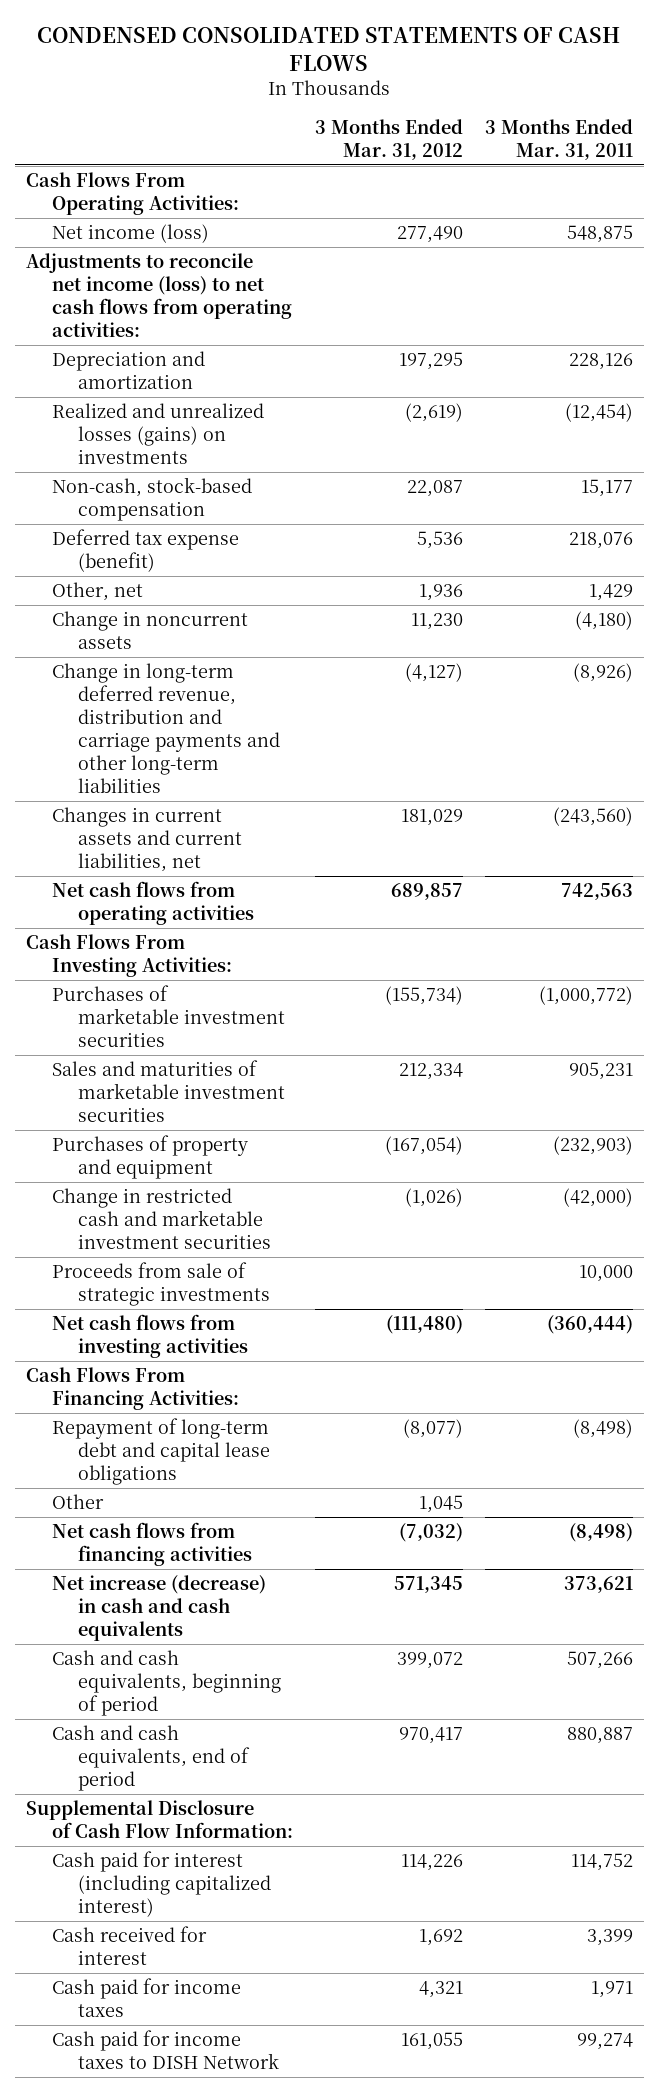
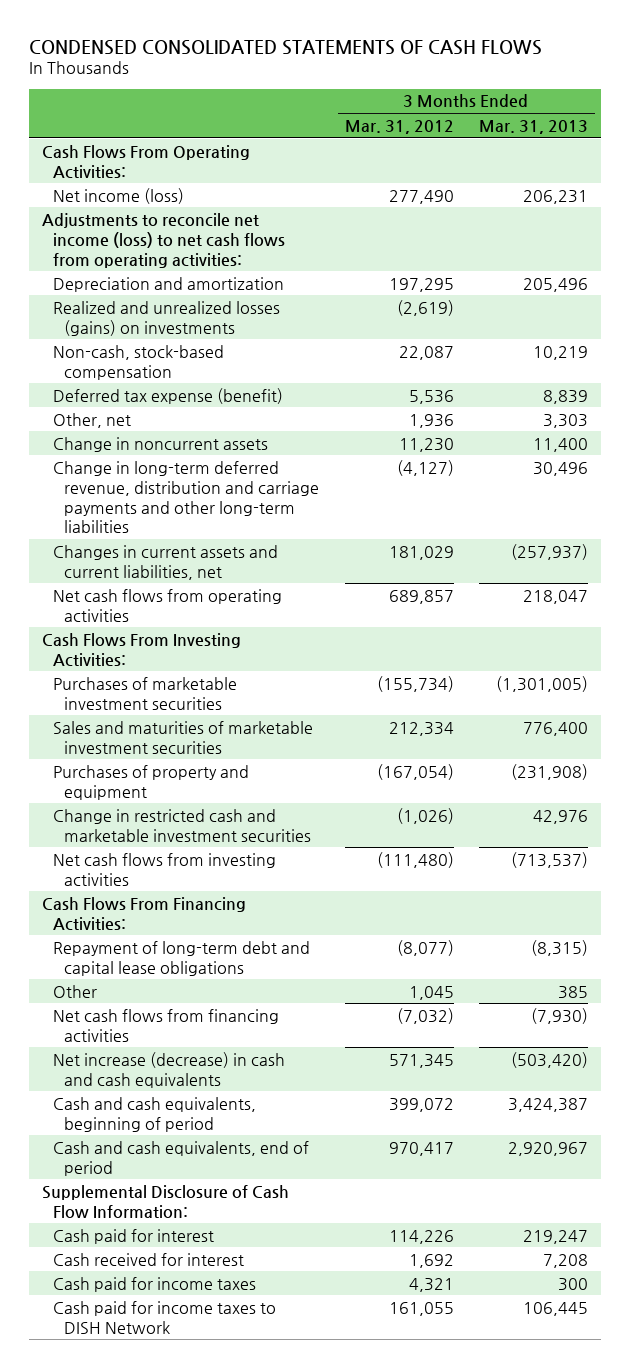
- | 3 Months Ended Mar. 31, 2012 | 3 Months Ended Mar. 31, 2011
+ | 3 Months Ended Mar. 31, 2012 | 3 Months Ended Mar. 31, 2013
- Proceeds from sale of strategic investments | | 10,000
- Cash paid for interest (including capitalized interest) | 114,226 | 114,752
+ Cash paid for interest | 114,226 | 219,247

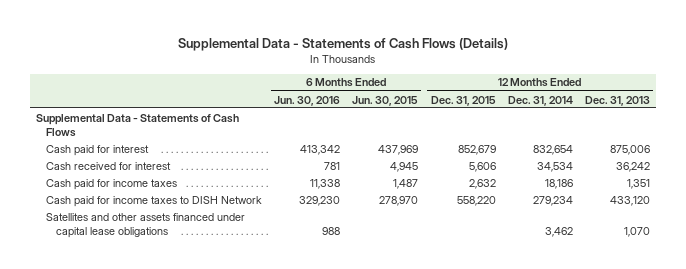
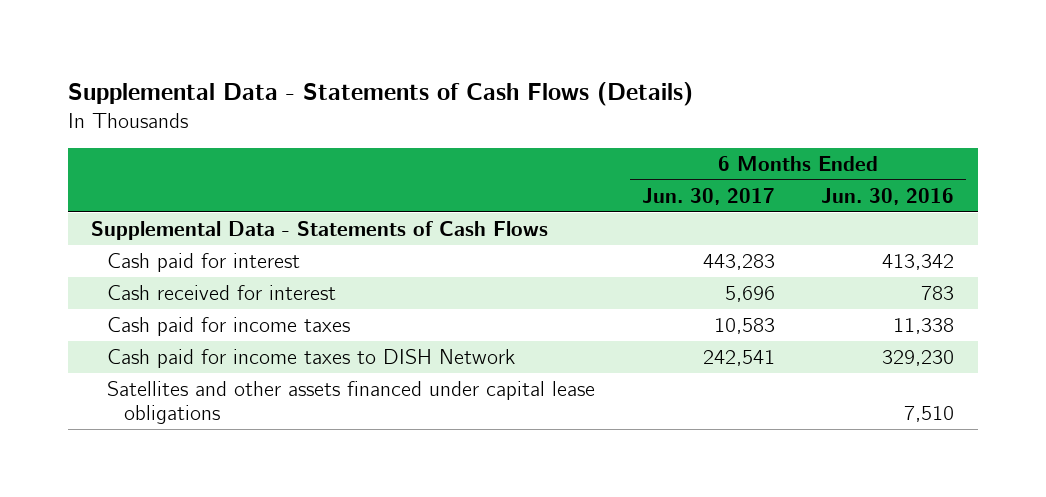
- | 6 Months Ended Jun. 30, 2016 | 6 Months Ended Jun. 30, 2015 | 12 Months Ended Dec. 31, 2015 | 12 Months Ended Dec. 31, 2014 | 12 Months Ended Dec. 31, 2013
+ | 6 Months Ended Jun. 30, 2017 | 6 Months Ended Jun. 30, 2016
- Cash received for interest | 781 | 4,945 | 5,606 | 34,534 | 36,242
+ Cash received for interest | 5,696 | 783
- Satellites and other assets financed under capital lease obligations | 988 | | | 3,462 | 1,070
+ Satellites and other assets financed under capital lease obligations | | 7,510

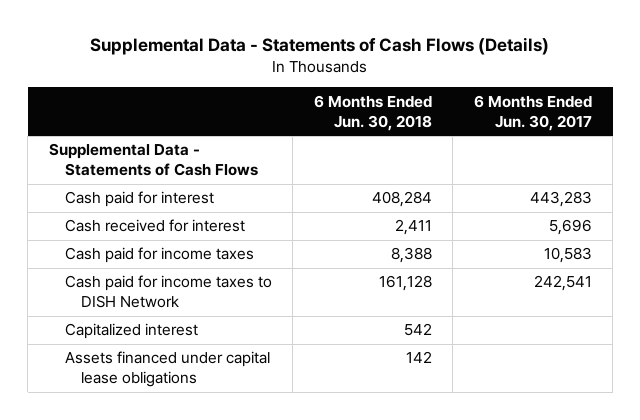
- | 6 Months Ended Jun. 30, 2017 | 6 Months Ended Jun. 30, 2016
+ | 6 Months Ended Jun. 30, 2018 | 6 Months Ended Jun. 30, 2017
- Satellites and other assets financed under capital lease obligations | | 7,510
+ Capitalized interest | 542 |
+ Assets financed under capital lease obligations | 142 |

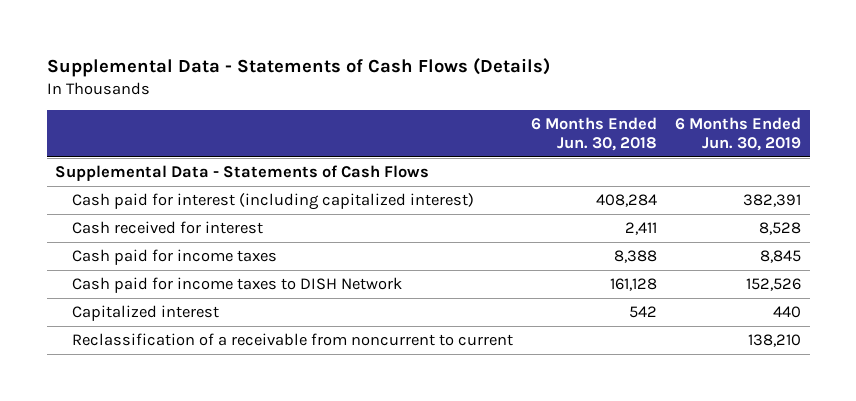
- | 6 Months Ended Jun. 30, 2018 | 6 Months Ended Jun. 30, 2017
+ | 6 Months Ended Jun. 30, 2018 | 6 Months Ended Jun. 30, 2019
- Cash paid for interest | 408,284 | 443,283
+ Cash paid for interest (including capitalized interest) | 408,284 | 382,391
- Assets financed under capital lease obligations | 142 |
+ Reclassification of a receivable from noncurrent to current | | 138,210

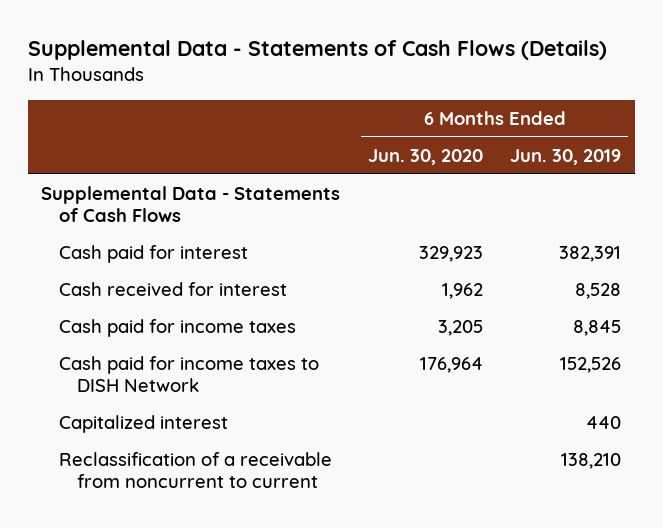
- | 6 Months Ended Jun. 30, 2018 | 6 Months Ended Jun. 30, 2019
+ | 6 Months Ended Jun. 30, 2020 | 6 Months Ended Jun. 30, 2019
- Cash paid for interest (including capitalized interest) | 408,284 | 382,391
+ Cash paid for interest | 329,923 | 382,391

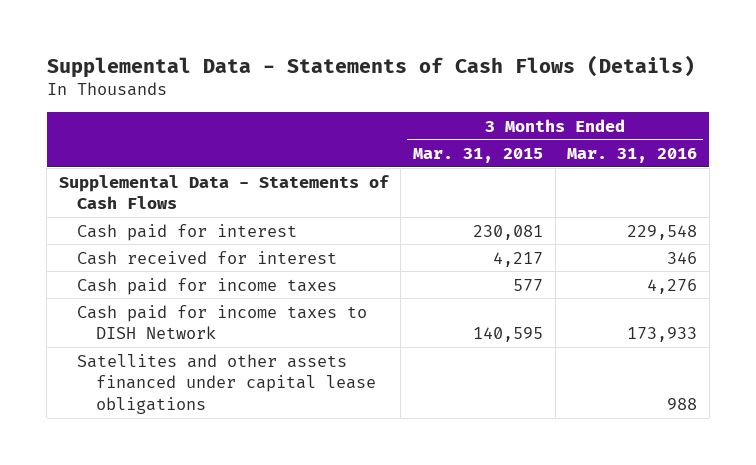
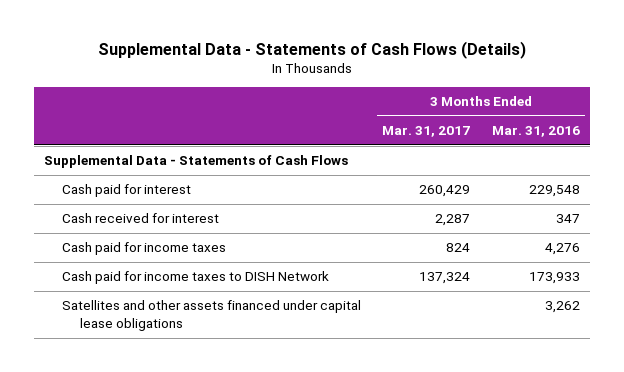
- | 3 Months Ended Mar. 31, 2015 | 3 Months Ended Mar. 31, 2016
+ | 3 Months Ended Mar. 31, 2017 | 3 Months Ended Mar. 31, 2016
- Cash received for interest | 4,217 | 346
+ Cash received for interest | 2,287 | 347
- Satellites and other assets financed under capital lease obligations | | 988
+ Satellites and other assets financed under capital lease obligations | | 3,262

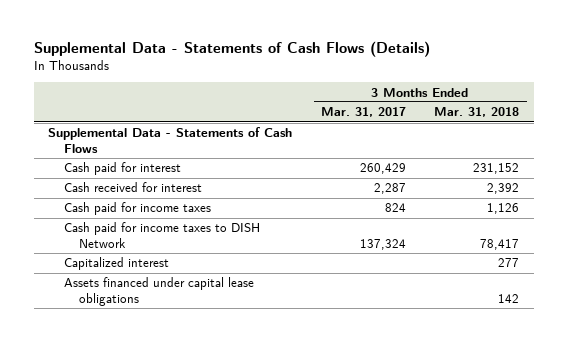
- | 3 Months Ended Mar. 31, 2017 | 3 Months Ended Mar. 31, 2016
+ | 3 Months Ended Mar. 31, 2017 | 3 Months Ended Mar. 31, 2018
- Satellites and other assets financed under capital lease obligations | | 3,262
+ Capitalized interest | | 277
+ Assets financed under capital lease obligations | | 142

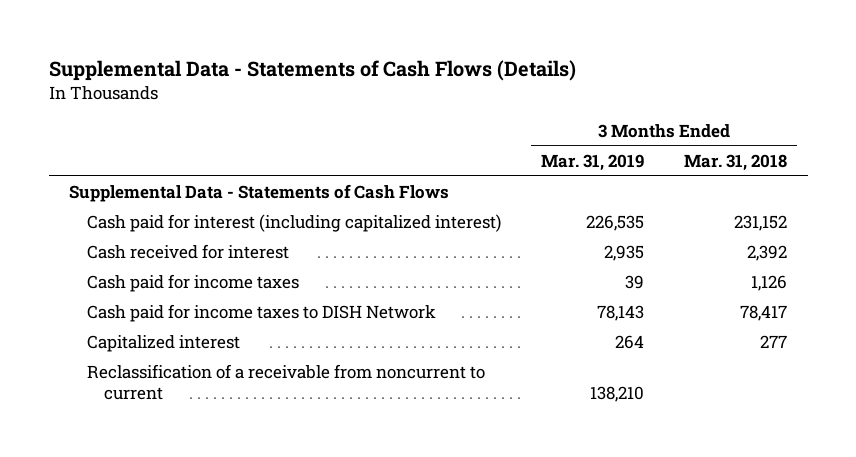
- | 3 Months Ended Mar. 31, 2017 | 3 Months Ended Mar. 31, 2018
+ | 3 Months Ended Mar. 31, 2019 | 3 Months Ended Mar. 31, 2018
- Cash paid for interest | 260,429 | 231,152
+ Cash paid for interest (including capitalized interest) | 226,535 | 231,152
- Assets financed under capital lease obligations | | 142
+ Reclassification of a receivable from noncurrent to current | 138,210 |

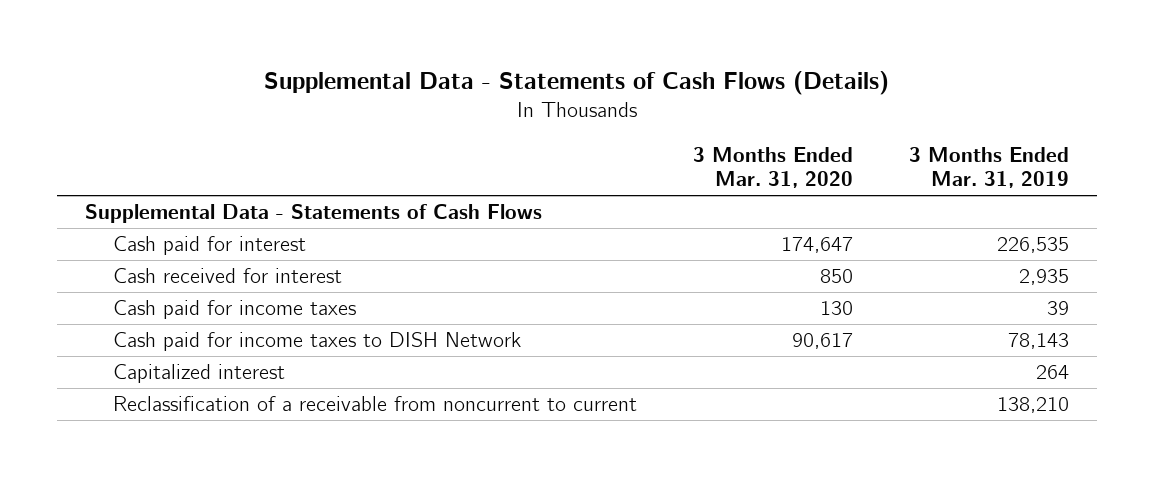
- | 3 Months Ended Mar. 31, 2019 | 3 Months Ended Mar. 31, 2018
+ | 3 Months Ended Mar. 31, 2020 | 3 Months Ended Mar. 31, 2019
- Cash paid for interest (including capitalized interest) | 226,535 | 231,152
+ Cash paid for interest | 174,647 | 226,535

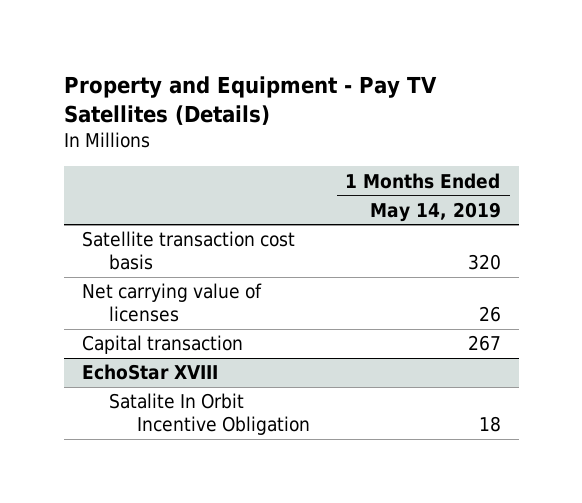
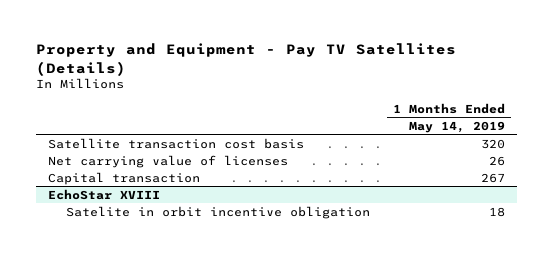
@ EchoStar XVIII
- Satalite In Orbit Incentive Obligation | 18
+ Satelite in orbit incentive obligation | 18

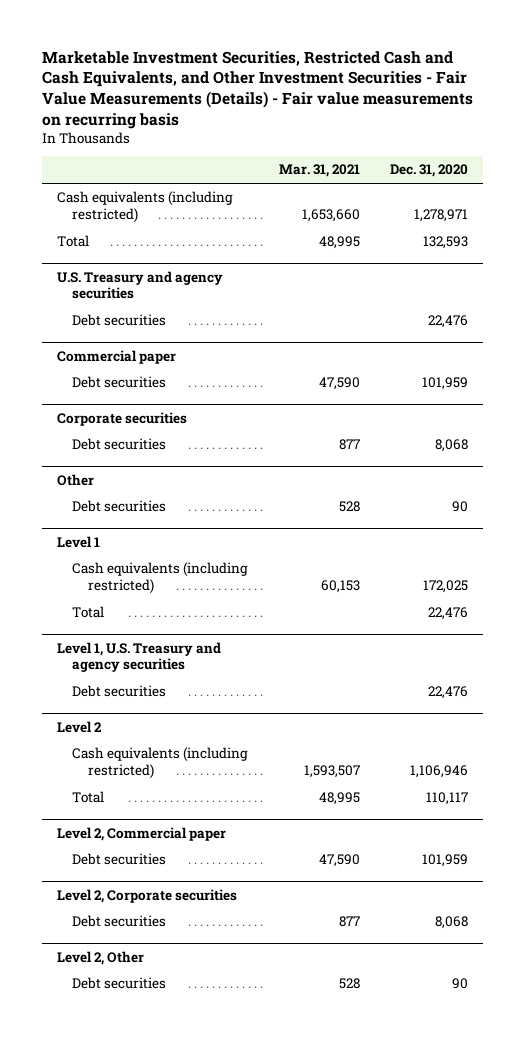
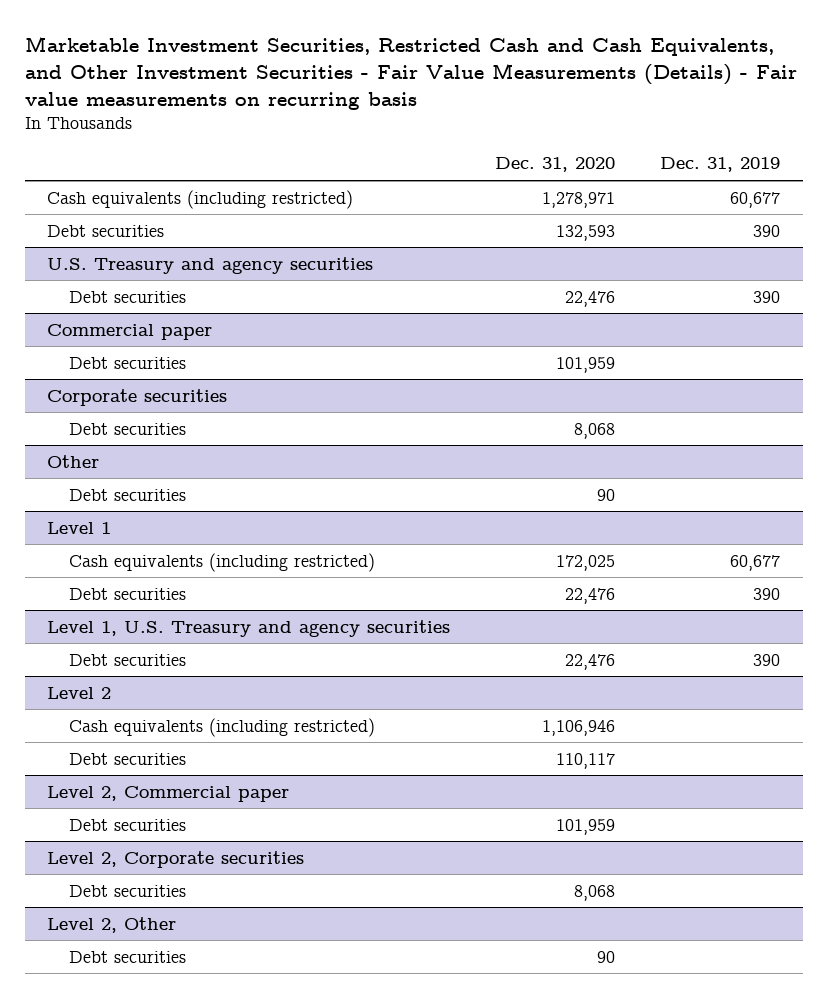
- | Mar. 31, 2021 | Dec. 31, 2020
+ | Dec. 31, 2020 | Dec. 31, 2019
- Total | 48,995 | 132,593
+ Debt securities | 132,593 | 390
@ Level 1
- Total | | 22,476
+ Debt securities | 22,476 | 390
@ Level 2
- Total | 48,995 | 110,117
+ Debt securities | 110,117 |

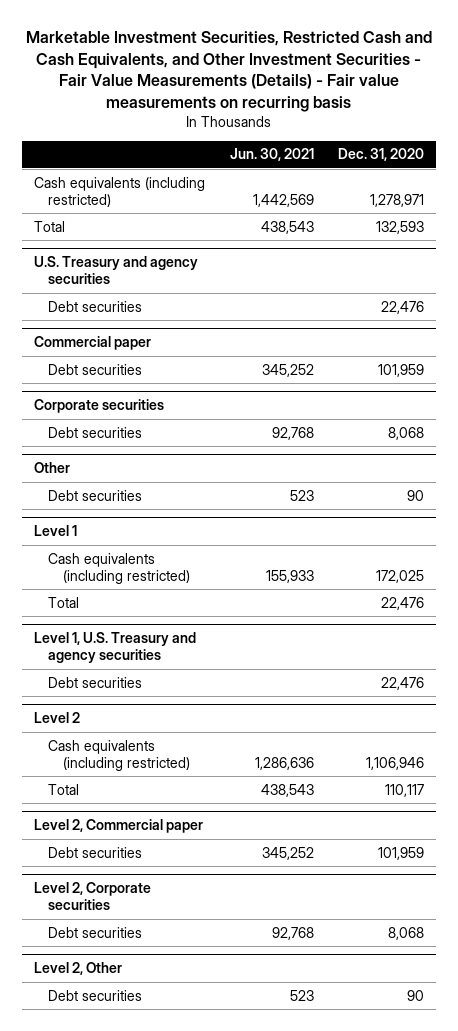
- | Dec. 31, 2020 | Dec. 31, 2019
+ | Jun. 30, 2021 | Dec. 31, 2020
- Debt securities | 132,593 | 390
+ Total | 438,543 | 132,593
@ Level 1
- Debt securities | 22,476 | 390
+ Total | | 22,476
@ Level 2
- Debt securities | 110,117 |
+ Total | 438,543 | 110,117

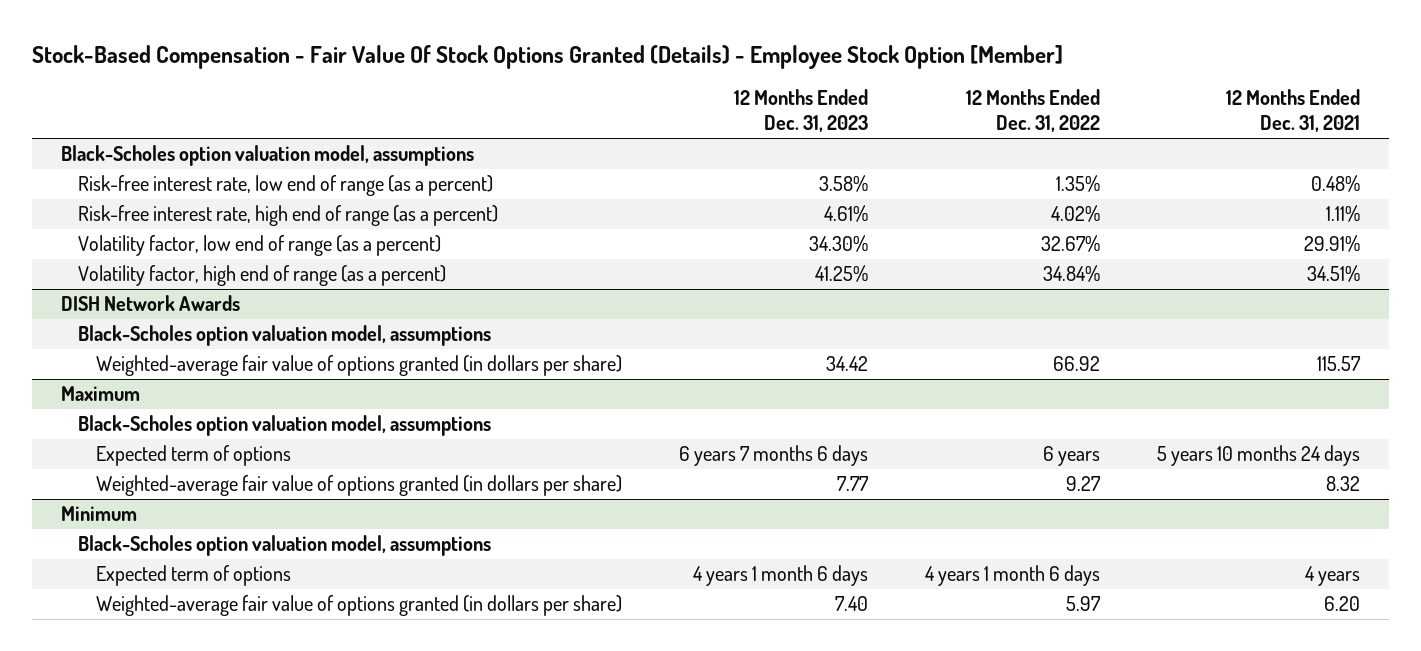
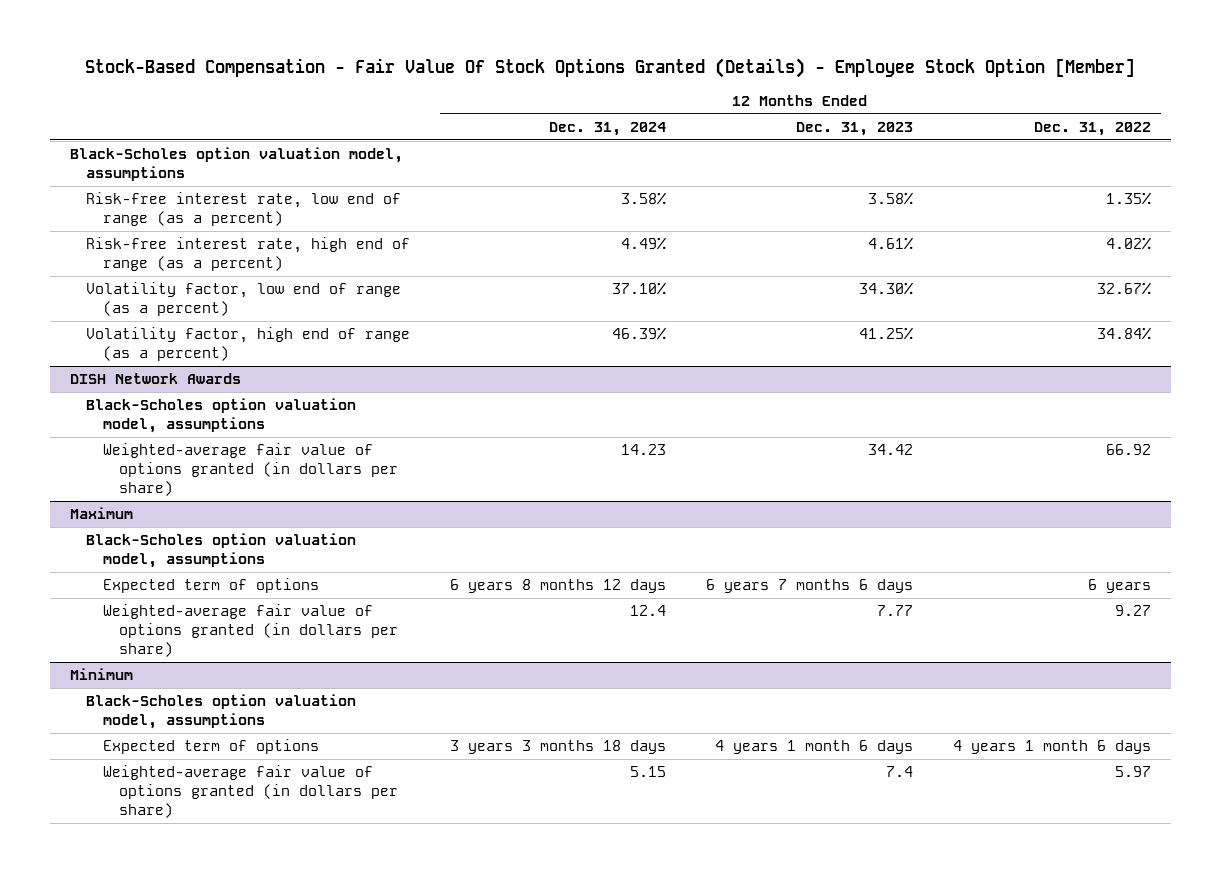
- | 12 Months Ended Dec. 31, 2023 | 12 Months Ended Dec. 31, 2022 | 12 Months Ended Dec. 31, 2021
+ | 12 Months Ended Dec. 31, 2024 | 12 Months Ended Dec. 31, 2023 | 12 Months Ended Dec. 31, 2022
@ Minimum
- Weighted-average fair value of options granted (in dollars per share) | 7.40 | 5.97 | 6.20
+ Weighted-average fair value of options granted (in dollars per share) | 5.15 | 7.4 | 5.97

